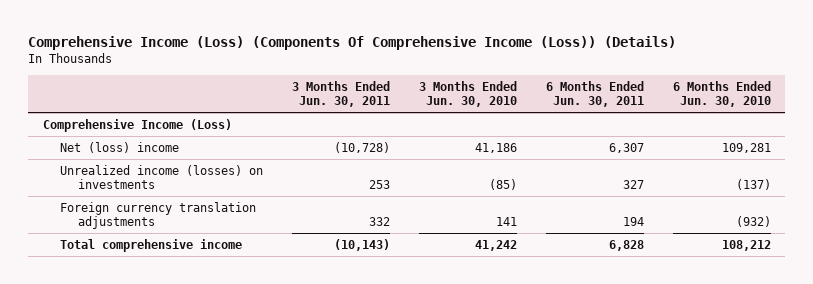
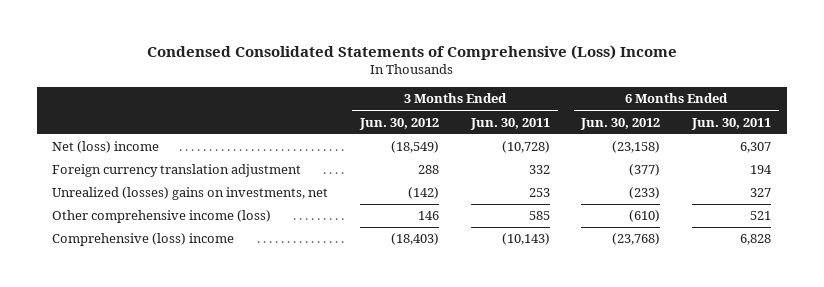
- Comprehensive Income (Loss) (Components Of Comprehensive Income (Loss)) (Details)
+ Condensed Consolidated Statements of Comprehensive (Loss) Income
- | 3 Months Ended Jun. 30, 2011 | 3 Months Ended Jun. 30, 2010 | 6 Months Ended Jun. 30, 2011 | 6 Months Ended Jun. 30, 2010
+ | 3 Months Ended Jun. 30, 2012 | 3 Months Ended Jun. 30, 2011 | 6 Months Ended Jun. 30, 2012 | 6 Months Ended Jun. 30, 2011
- Comprehensive Income (Loss)
- Unrealized income (losses) on investments | 253 | (85) | 327 | (137)
- Foreign currency translation adjustments | 332 | 141 | 194 | (932)
- Total comprehensive income | (10,143) | 41,242 | 6,828 | 108,212
+ Foreign currency translation adjustment | 288 | 332 | (377) | 194
+ Unrealized (losses) gains on investments, net | (142) | 253 | (233) | 327
+ Other comprehensive income (loss) | 146 | 585 | (610) | 521
+ Comprehensive (loss) income | (18,403) | (10,143) | (23,768) | 6,828

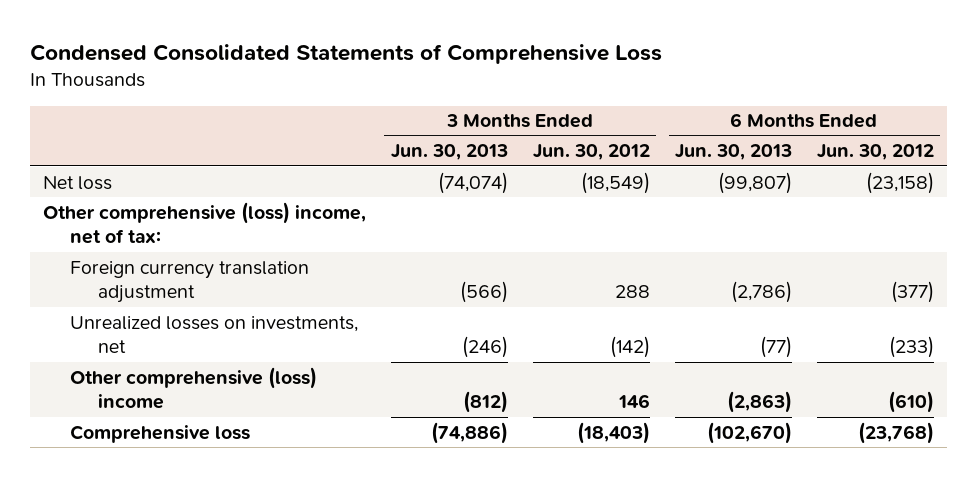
- Condensed Consolidated Statements of Comprehensive (Loss) Income
+ Condensed Consolidated Statements of Comprehensive Loss
- | 3 Months Ended Jun. 30, 2012 | 3 Months Ended Jun. 30, 2011 | 6 Months Ended Jun. 30, 2012 | 6 Months Ended Jun. 30, 2011
+ | 3 Months Ended Jun. 30, 2013 | 3 Months Ended Jun. 30, 2012 | 6 Months Ended Jun. 30, 2013 | 6 Months Ended Jun. 30, 2012
- Net (loss) income | (18,549) | (10,728) | (23,158) | 6,307
+ Net loss | (74,074) | (18,549) | (99,807) | (23,158)
+ Other comprehensive (loss) income, net of tax:
- Unrealized (losses) gains on investments, net | (142) | 253 | (233) | 327
- Other comprehensive income (loss) | 146 | 585 | (610) | 521
- Comprehensive (loss) income | (18,403) | (10,143) | (23,768) | 6,828
+ Unrealized losses on investments, net | (246) | (142) | (77) | (233)
+ Other comprehensive (loss) income | (812) | 146 | (2,863) | (610)
+ Comprehensive loss | (74,886) | (18,403) | (102,670) | (23,768)

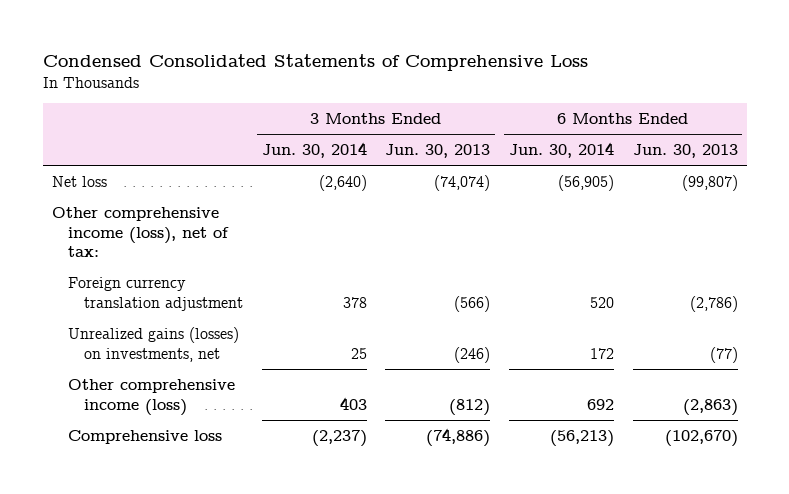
- | 3 Months Ended Jun. 30, 2013 | 3 Months Ended Jun. 30, 2012 | 6 Months Ended Jun. 30, 2013 | 6 Months Ended Jun. 30, 2012
+ | 3 Months Ended Jun. 30, 2014 | 3 Months Ended Jun. 30, 2013 | 6 Months Ended Jun. 30, 2014 | 6 Months Ended Jun. 30, 2013
- Other comprehensive (loss) income, net of tax:
+ Other comprehensive income (loss), net of tax:
- Unrealized losses on investments, net | (246) | (142) | (77) | (233)
- Other comprehensive (loss) income | (812) | 146 | (2,863) | (610)
+ Unrealized gains (losses) on investments, net | 25 | (246) | 172 | (77)
+ Other comprehensive income (loss) | 403 | (812) | 692 | (2,863)

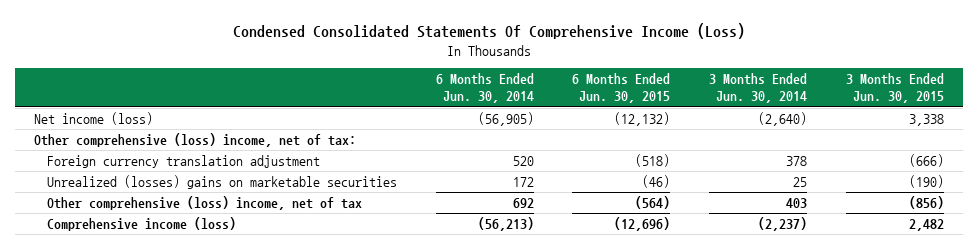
- Condensed Consolidated Statements of Comprehensive Loss
+ Condensed Consolidated Statements Of Comprehensive Income (Loss)
- | 3 Months Ended Jun. 30, 2014 | 3 Months Ended Jun. 30, 2013 | 6 Months Ended Jun. 30, 2014 | 6 Months Ended Jun. 30, 2013
+ | 6 Months Ended Jun. 30, 2014 | 6 Months Ended Jun. 30, 2015 | 3 Months Ended Jun. 30, 2014 | 3 Months Ended Jun. 30, 2015
- Net loss | (2,640) | (74,074) | (56,905) | (99,807)
- Other comprehensive income (loss), net of tax:
+ Net income (loss) | (56,905) | (12,132) | (2,640) | 3,338
+ Other comprehensive (loss) income, net of tax:
- Unrealized gains (losses) on investments, net | 25 | (246) | 172 | (77)
- Other comprehensive income (loss) | 403 | (812) | 692 | (2,863)
- Comprehensive loss | (2,237) | (74,886) | (56,213) | (102,670)
+ Unrealized (losses) gains on marketable securities | 172 | (46) | 25 | (190)
+ Other comprehensive (loss) income, net of tax | 692 | (564) | 403 | (856)
+ Comprehensive income (loss) | (56,213) | (12,696) | (2,237) | 2,482

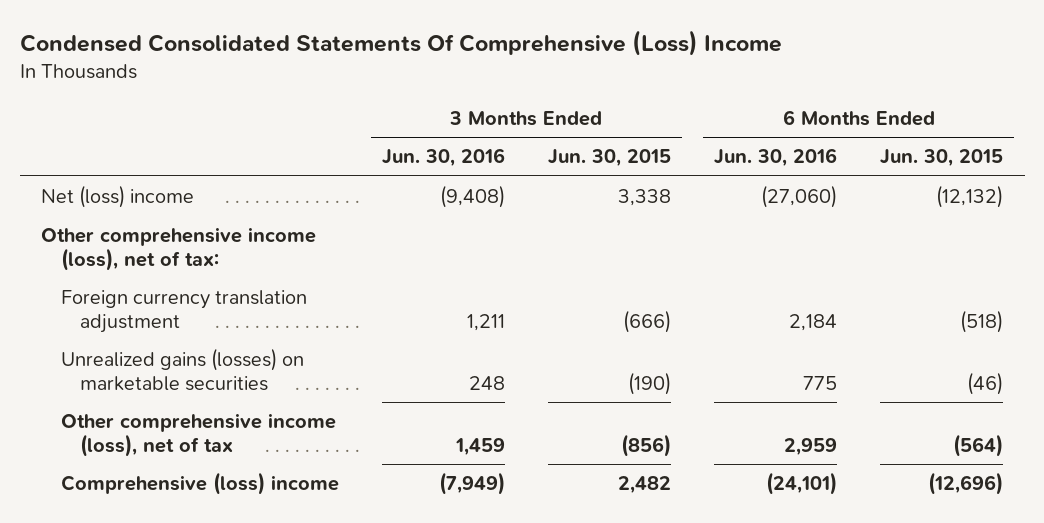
- Condensed Consolidated Statements Of Comprehensive Income (Loss)
+ Condensed Consolidated Statements Of Comprehensive (Loss) Income
- | 6 Months Ended Jun. 30, 2014 | 6 Months Ended Jun. 30, 2015 | 3 Months Ended Jun. 30, 2014 | 3 Months Ended Jun. 30, 2015
+ | 3 Months Ended Jun. 30, 2016 | 3 Months Ended Jun. 30, 2015 | 6 Months Ended Jun. 30, 2016 | 6 Months Ended Jun. 30, 2015
- Net income (loss) | (56,905) | (12,132) | (2,640) | 3,338
- Other comprehensive (loss) income, net of tax:
+ Net (loss) income | (9,408) | 3,338 | (27,060) | (12,132)
+ Other comprehensive income (loss), net of tax:
- Unrealized (losses) gains on marketable securities | 172 | (46) | 25 | (190)
- Other comprehensive (loss) income, net of tax | 692 | (564) | 403 | (856)
- Comprehensive income (loss) | (56,213) | (12,696) | (2,237) | 2,482
+ Unrealized gains (losses) on marketable securities | 248 | (190) | 775 | (46)
+ Other comprehensive income (loss), net of tax | 1,459 | (856) | 2,959 | (564)
+ Comprehensive (loss) income | (7,949) | 2,482 | (24,101) | (12,696)

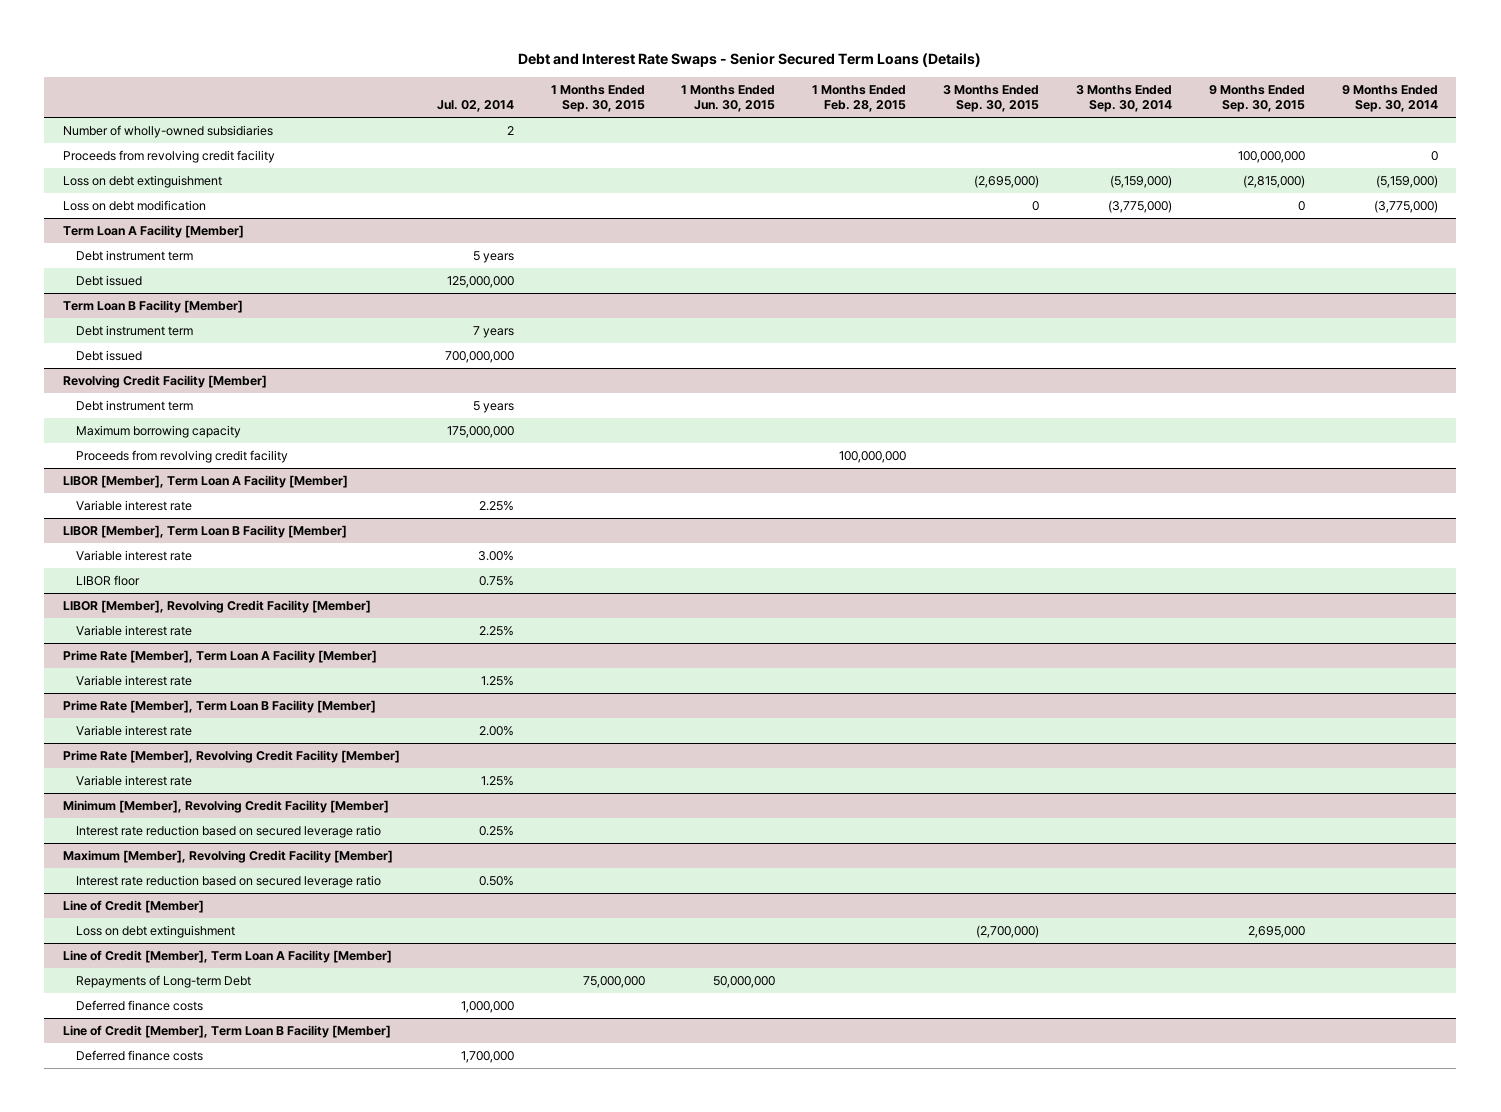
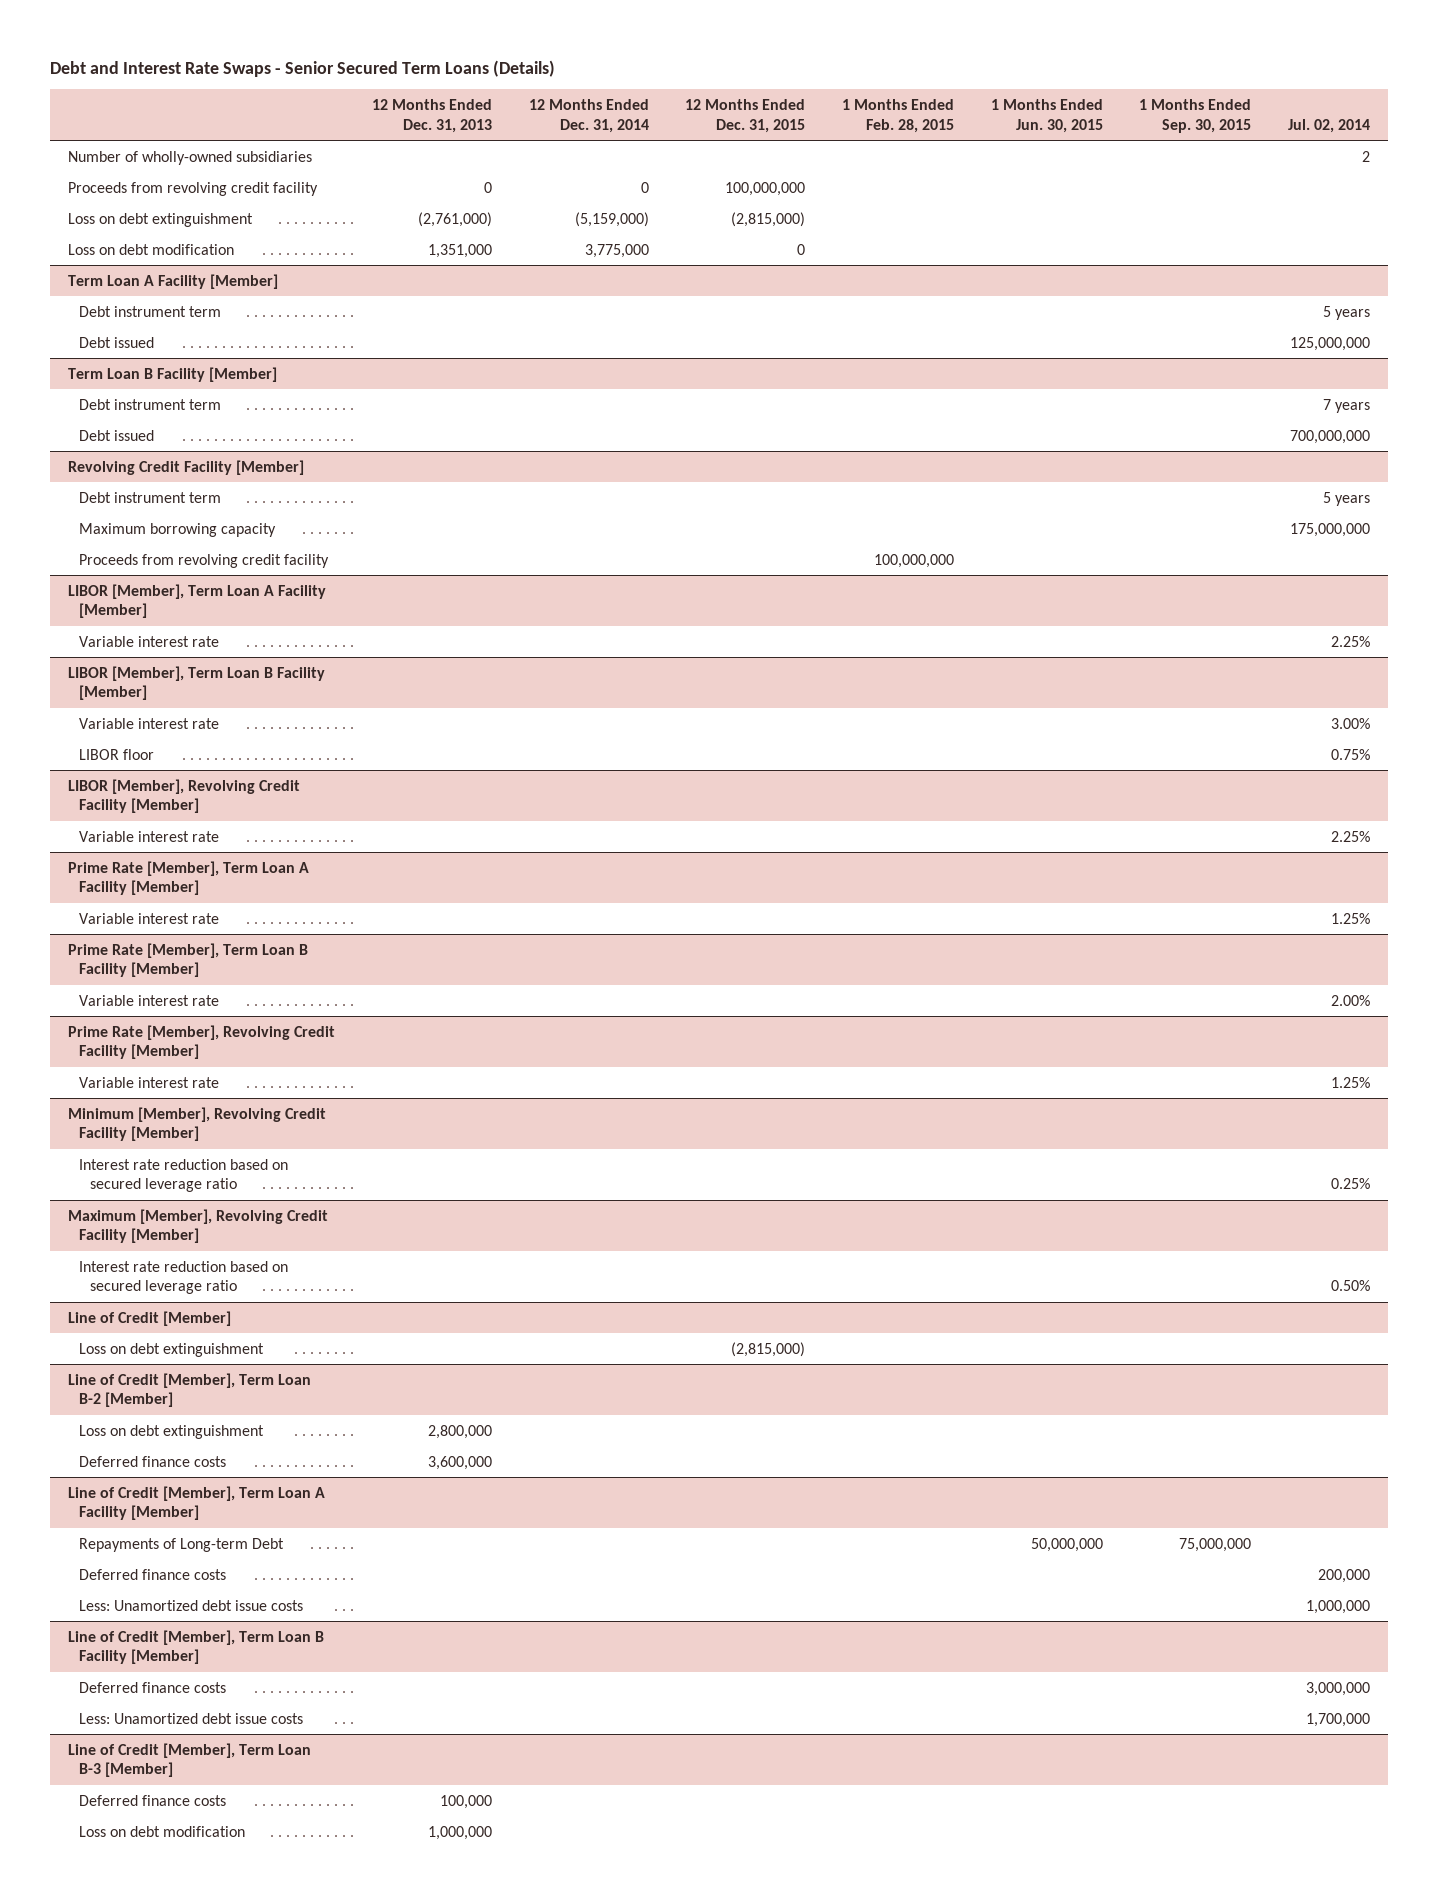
- | Jul. 02, 2014 | 1 Months Ended Sep. 30, 2015 | 1 Months Ended Jun. 30, 2015 | 1 Months Ended Feb. 28, 2015 | 3 Months Ended Sep. 30, 2015 | 3 Months Ended Sep. 30, 2014 | 9 Months Ended Sep. 30, 2015 | 9 Months Ended Sep. 30, 2014
+ | 12 Months Ended Dec. 31, 2013 | 12 Months Ended Dec. 31, 2014 | 12 Months Ended Dec. 31, 2015 | 1 Months Ended Feb. 28, 2015 | 1 Months Ended Jun. 30, 2015 | 1 Months Ended Sep. 30, 2015 | Jul. 02, 2014
+ Line of Credit [Member], Term Loan B-2 [Member]
+ Loss on debt extinguishment | 2,800,000 | | | | | |
+ Deferred finance costs | 3,600,000 | | | | | |
@ Line of Credit [Member], Term Loan A Facility [Member]
- Deferred finance costs | 1,000,000 | | | | | | |
+ Deferred finance costs | | | | | | | 200,000
+ Less: Unamortized debt issue costs | | | | | | | 1,000,000
@ Line of Credit [Member], Term Loan B Facility [Member]
- Deferred finance costs | 1,700,000 | | | | | | |
+ Deferred finance costs | | | | | | | 3,000,000
+ Less: Unamortized debt issue costs | | | | | | | 1,700,000
+ Line of Credit [Member], Term Loan B-3 [Member]
+ Deferred finance costs | 100,000 | | | | | |
+ Loss on debt modification | 1,000,000 | | | | | |

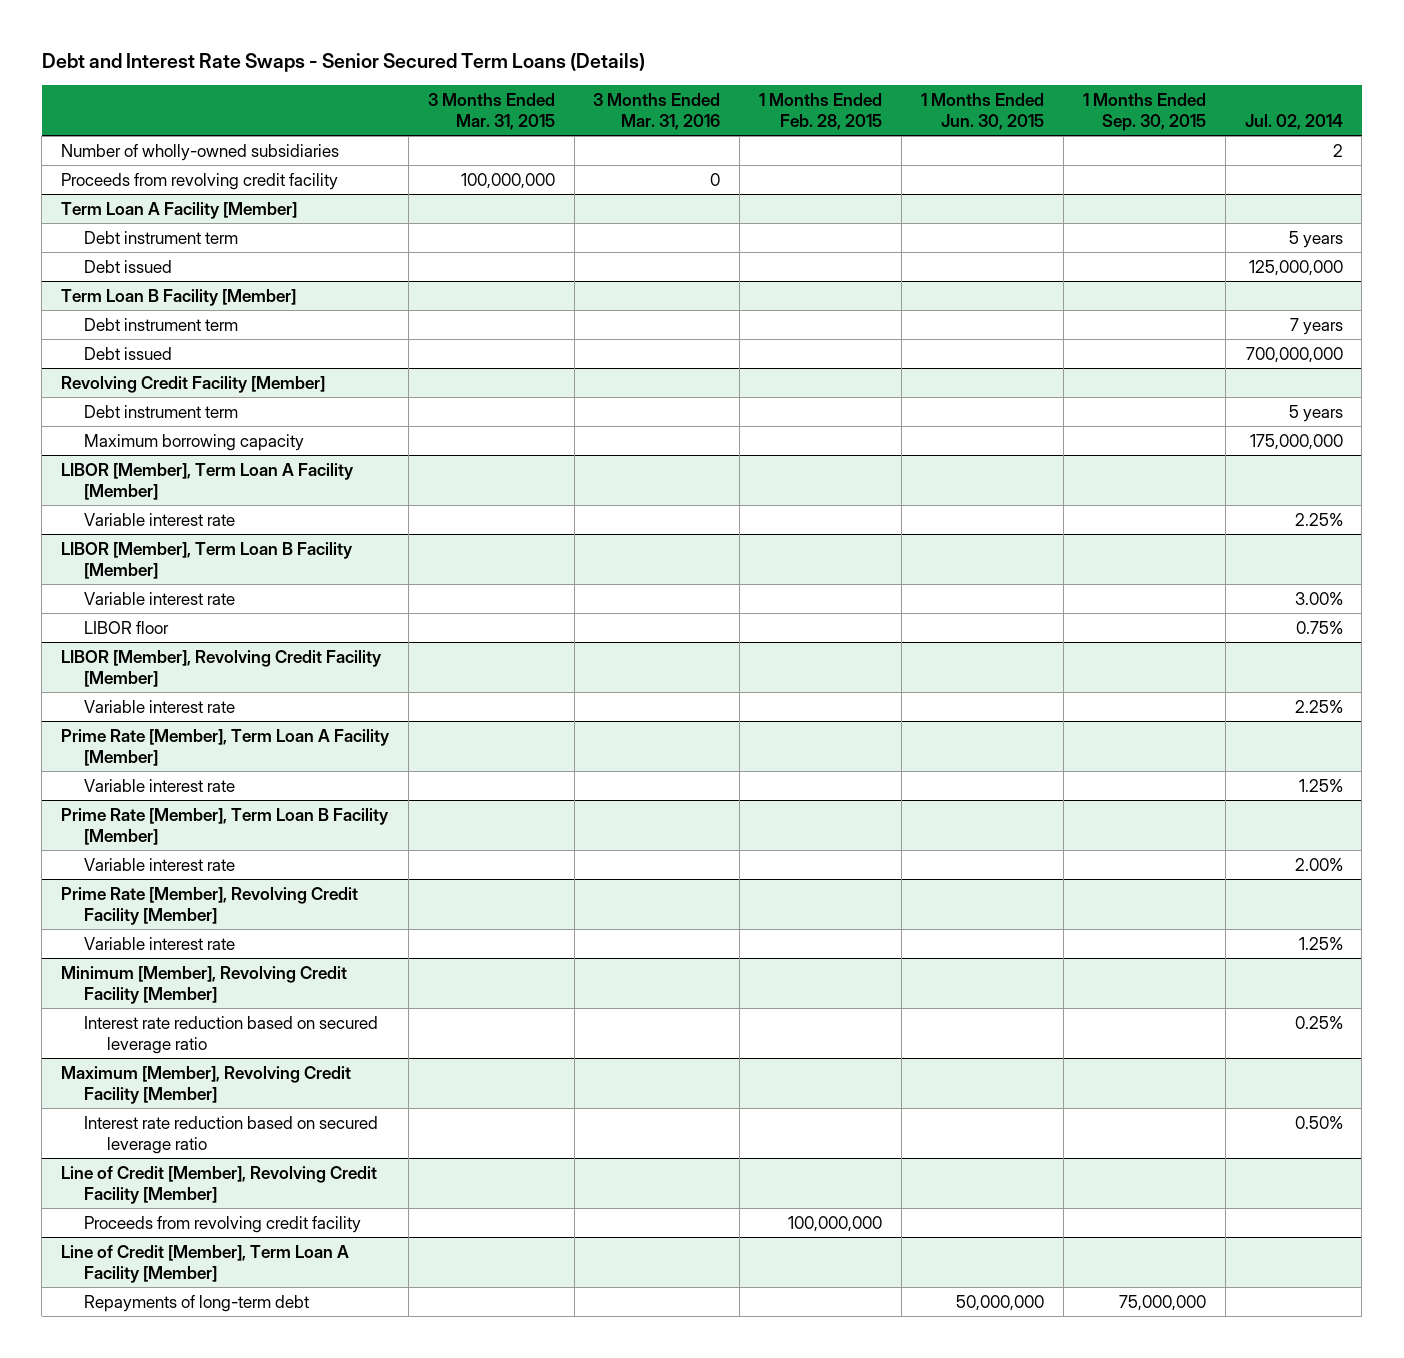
- | 12 Months Ended Dec. 31, 2013 | 12 Months Ended Dec. 31, 2014 | 12 Months Ended Dec. 31, 2015 | 1 Months Ended Feb. 28, 2015 | 1 Months Ended Jun. 30, 2015 | 1 Months Ended Sep. 30, 2015 | Jul. 02, 2014
+ | 3 Months Ended Mar. 31, 2015 | 3 Months Ended Mar. 31, 2016 | 1 Months Ended Feb. 28, 2015 | 1 Months Ended Jun. 30, 2015 | 1 Months Ended Sep. 30, 2015 | Jul. 02, 2014
- Loss on debt extinguishment | (2,761,000) | (5,159,000) | (2,815,000) | | | |
- Loss on debt modification | 1,351,000 | 3,775,000 | 0 | | | |
@ Revolving Credit Facility [Member]
- Proceeds from revolving credit facility | | | | 100,000,000 | | |
- Line of Credit [Member]
- Loss on debt extinguishment | | | (2,815,000) | | | |
- Line of Credit [Member], Term Loan B-2 [Member]
- Loss on debt extinguishment | 2,800,000 | | | | | |
- Deferred finance costs | 3,600,000 | | | | | |
+ Line of Credit [Member], Revolving Credit Facility [Member]
+ Proceeds from revolving credit facility | | | 100,000,000 | | |
@ Line of Credit [Member], Term Loan A Facility [Member]
- Repayments of Long-term Debt | | | | | 50,000,000 | 75,000,000 |
- Deferred finance costs | | | | | | | 200,000
- Less: Unamortized debt issue costs | | | | | | | 1,000,000
- Line of Credit [Member], Term Loan B Facility [Member]
- Deferred finance costs | | | | | | | 3,000,000
- Less: Unamortized debt issue costs | | | | | | | 1,700,000
- Line of Credit [Member], Term Loan B-3 [Member]
- Deferred finance costs | 100,000 | | | | | |
- Loss on debt modification | 1,000,000 | | | | | |
@ Line of Credit [Member], Term Loan A Facility [Member]
+ Repayments of long-term debt | | | | 50,000,000 | 75,000,000 |

